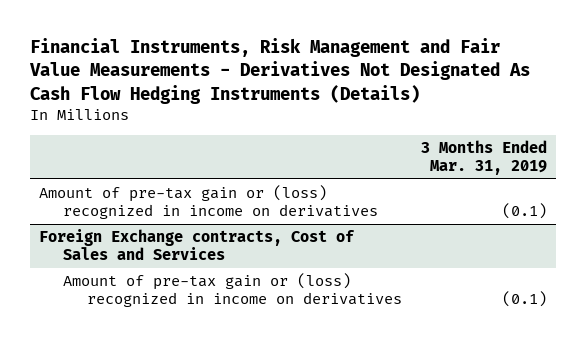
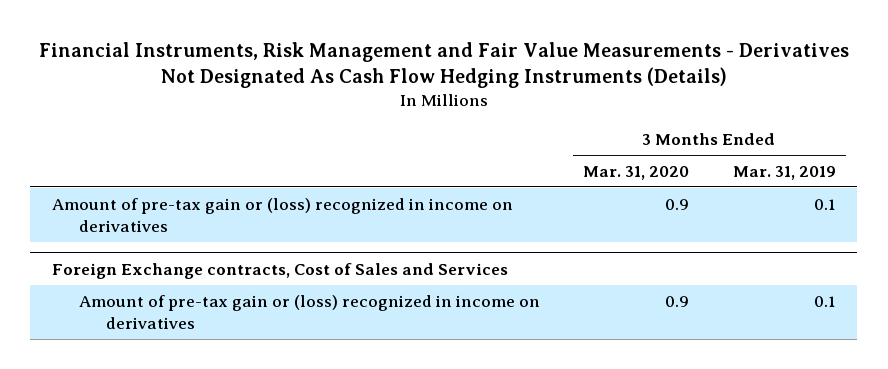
- | 3 Months Ended Mar. 31, 2019
+ | 3 Months Ended Mar. 31, 2020 | 3 Months Ended Mar. 31, 2019
- Amount of pre-tax gain or (loss) recognized in income on derivatives | (0.1)
+ Amount of pre-tax gain or (loss) recognized in income on derivatives | 0.9 | 0.1
@ Foreign Exchange contracts, Cost of Sales and Services
- Amount of pre-tax gain or (loss) recognized in income on derivatives | (0.1)
+ Amount of pre-tax gain or (loss) recognized in income on derivatives | 0.9 | 0.1

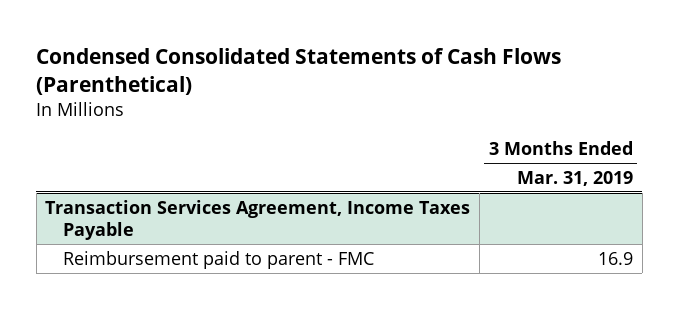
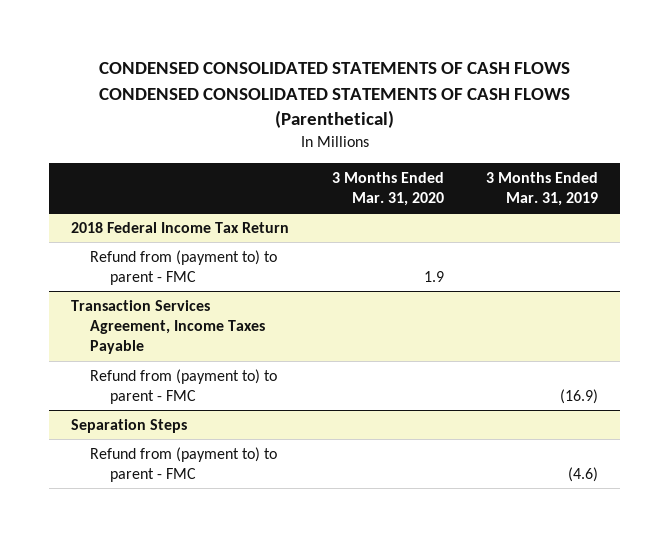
- Condensed Consolidated Statements of Cash Flows (Parenthetical)
+ CONDENSED CONSOLIDATED STATEMENTS OF CASH FLOWS CONDENSED CONSOLIDATED STATEMENTS OF CASH FLOWS (Parenthetical)
- | 3 Months Ended Mar. 31, 2019
+ | 3 Months Ended Mar. 31, 2020 | 3 Months Ended Mar. 31, 2019
+ 2018 Federal Income Tax Return
+ Refund from (payment to) to parent - FMC | 1.9 |
@ Transaction Services Agreement, Income Taxes Payable
- Reimbursement paid to parent - FMC | 16.9
+ Refund from (payment to) to parent - FMC | | (16.9)
+ Separation Steps
+ Refund from (payment to) to parent - FMC | | (4.6)

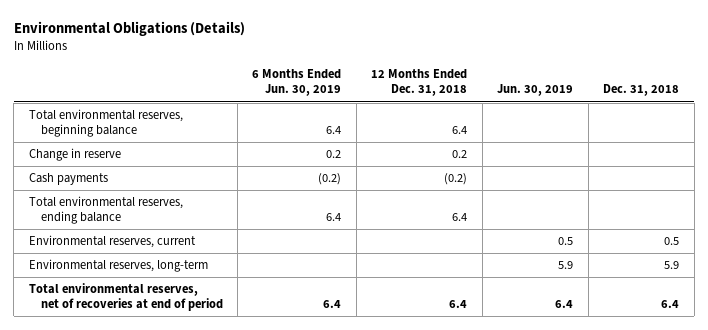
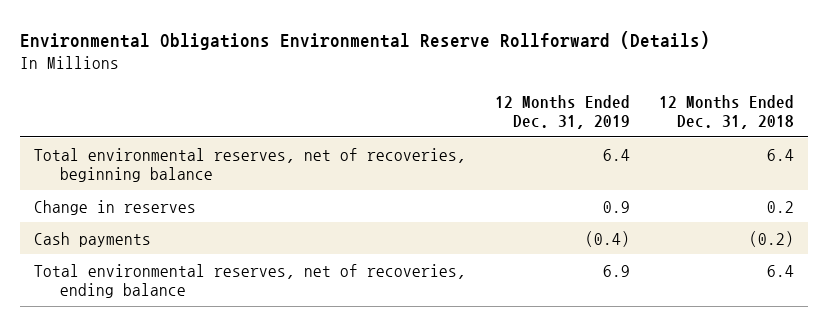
- Environmental Obligations (Details)
+ Environmental Obligations Environmental Reserve Rollforward (Details)
- | 6 Months Ended Jun. 30, 2019 | 12 Months Ended Dec. 31, 2018 | Jun. 30, 2019 | Dec. 31, 2018
+ | 12 Months Ended Dec. 31, 2019 | 12 Months Ended Dec. 31, 2018
- Total environmental reserves, beginning balance | 6.4 | 6.4 | |
- Change in reserve | 0.2 | 0.2 | |
+ Total environmental reserves, net of recoveries, beginning balance | 6.4 | 6.4
+ Change in reserves | 0.9 | 0.2
- Total environmental reserves, ending balance | 6.4 | 6.4 | |
- Environmental reserves, current | | | 0.5 | 0.5
- Environmental reserves, long-term | | | 5.9 | 5.9
- Total environmental reserves, net of recoveries at end of period | 6.4 | 6.4 | 6.4 | 6.4
+ Total environmental reserves, net of recoveries, ending balance | 6.9 | 6.4

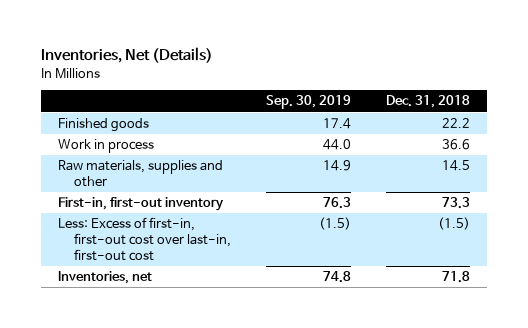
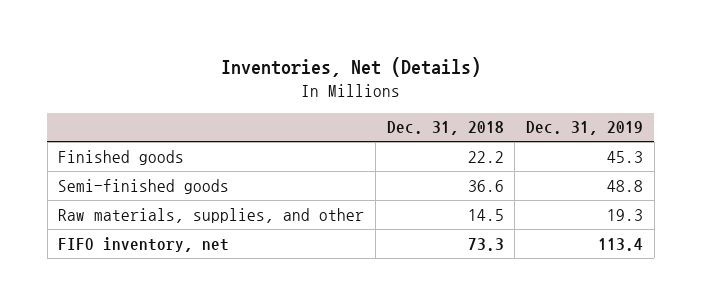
- | Sep. 30, 2019 | Dec. 31, 2018
+ | Dec. 31, 2018 | Dec. 31, 2019
- Work in process | 44.0 | 36.6
- Raw materials, supplies and other | 14.9 | 14.5
- First-in, first-out inventory | 76.3 | 73.3
- Less: Excess of first-in, first-out cost over last-in, first-out cost | (1.5) | (1.5)
- Inventories, net | 74.8 | 71.8
+ Semi-finished goods | 36.6 | 48.8
+ Raw materials, supplies, and other | 14.5 | 19.3
+ FIFO inventory, net | 73.3 | 113.4

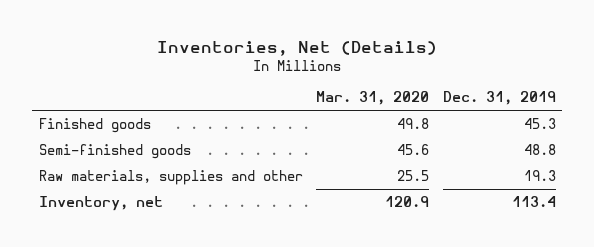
- | Dec. 31, 2018 | Dec. 31, 2019
+ | Mar. 31, 2020 | Dec. 31, 2019
- Raw materials, supplies, and other | 14.5 | 19.3
- FIFO inventory, net | 73.3 | 113.4
+ Raw materials, supplies and other | 25.5 | 19.3
+ Inventory, net | 120.9 | 113.4

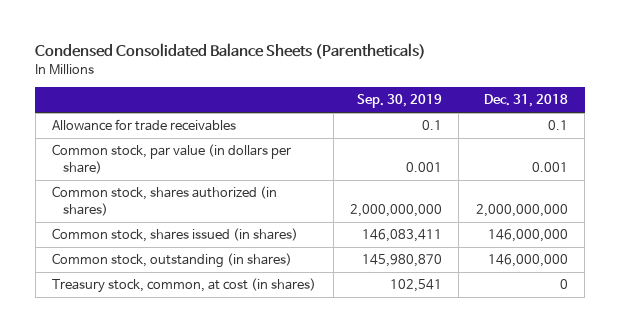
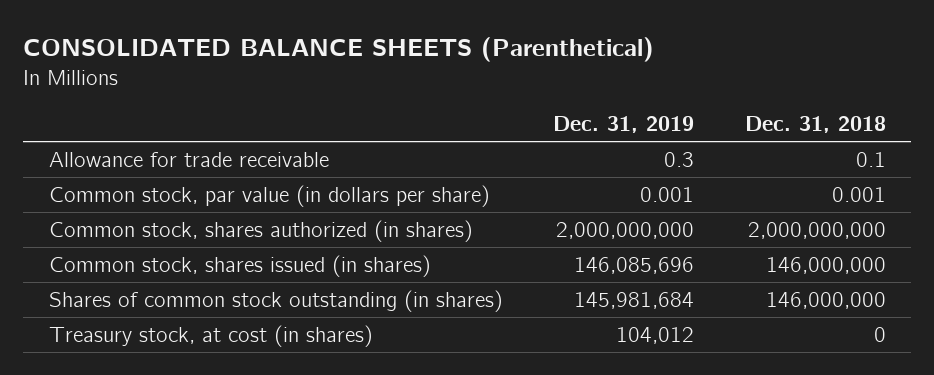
- Condensed Consolidated Balance Sheets (Parentheticals)
+ CONSOLIDATED BALANCE SHEETS (Parenthetical)
- | Sep. 30, 2019 | Dec. 31, 2018
+ | Dec. 31, 2019 | Dec. 31, 2018
- Allowance for trade receivables | 0.1 | 0.1
+ Allowance for trade receivable | 0.3 | 0.1
- Common stock, outstanding (in shares) | 145,980,870 | 146,000,000
- Treasury stock, common, at cost (in shares) | 102,541 | 0
+ Shares of common stock outstanding (in shares) | 145,981,684 | 146,000,000
+ Treasury stock, at cost (in shares) | 104,012 | 0

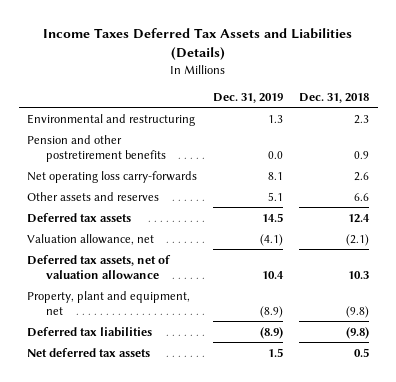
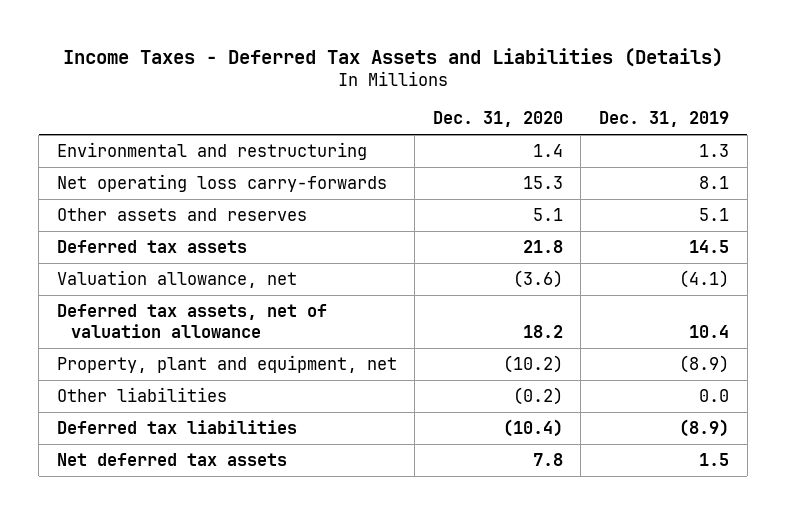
- Income Taxes Deferred Tax Assets and Liabilities (Details)
+ Income Taxes - Deferred Tax Assets and Liabilities (Details)
- | Dec. 31, 2019 | Dec. 31, 2018
+ | Dec. 31, 2020 | Dec. 31, 2019
- Pension and other postretirement benefits | 0.0 | 0.9
+ Other liabilities | (0.2) | 0.0

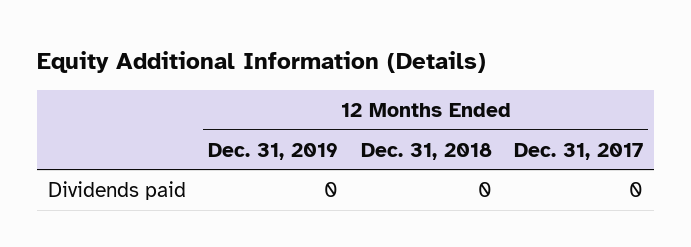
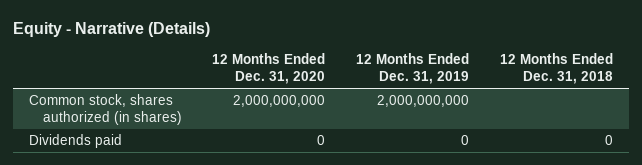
- Equity Additional Information (Details)
+ Equity - Narrative (Details)
- | 12 Months Ended Dec. 31, 2019 | 12 Months Ended Dec. 31, 2018 | 12 Months Ended Dec. 31, 2017
+ | 12 Months Ended Dec. 31, 2020 | 12 Months Ended Dec. 31, 2019 | 12 Months Ended Dec. 31, 2018
+ Common stock, shares authorized (in shares) | 2,000,000,000 | 2,000,000,000 |

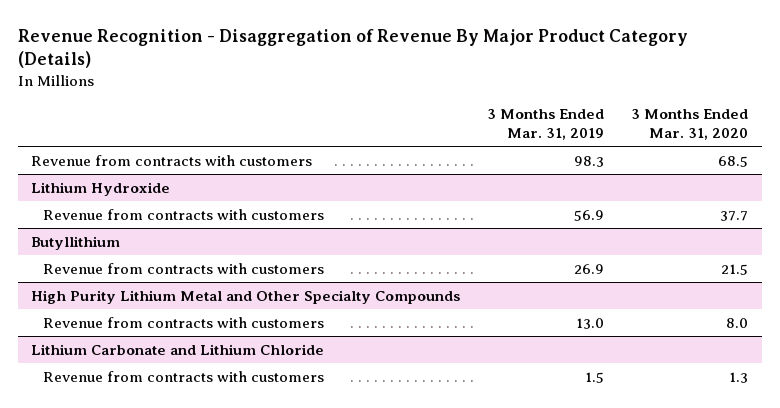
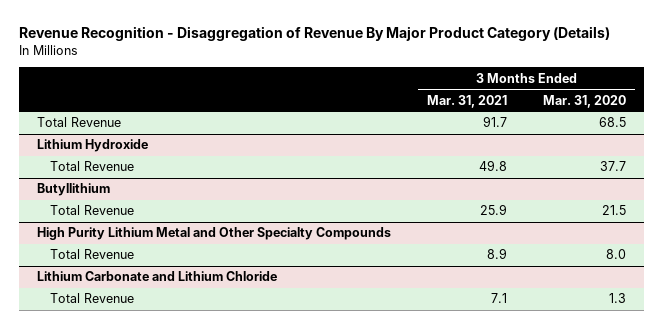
- | 3 Months Ended Mar. 31, 2019 | 3 Months Ended Mar. 31, 2020
+ | 3 Months Ended Mar. 31, 2021 | 3 Months Ended Mar. 31, 2020
- Revenue from contracts with customers | 98.3 | 68.5
+ Total Revenue | 91.7 | 68.5
@ Lithium Hydroxide
- Revenue from contracts with customers | 56.9 | 37.7
+ Total Revenue | 49.8 | 37.7
@ Butyllithium
- Revenue from contracts with customers | 26.9 | 21.5
+ Total Revenue | 25.9 | 21.5
@ High Purity Lithium Metal and Other Specialty Compounds
- Revenue from contracts with customers | 13.0 | 8.0
+ Total Revenue | 8.9 | 8.0
@ Lithium Carbonate and Lithium Chloride
- Revenue from contracts with customers | 1.5 | 1.3
+ Total Revenue | 7.1 | 1.3

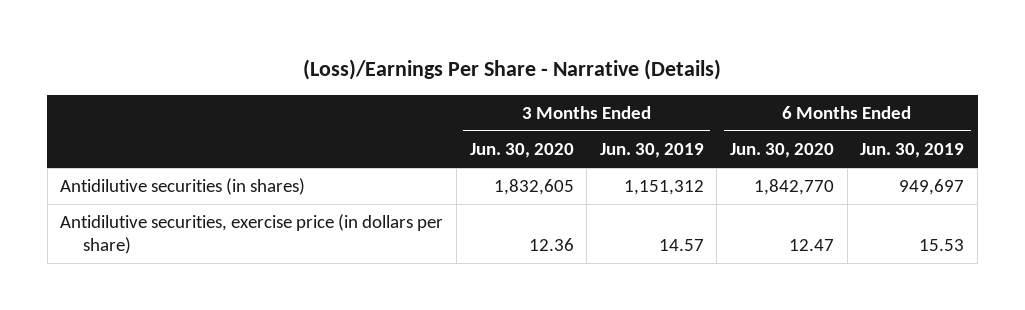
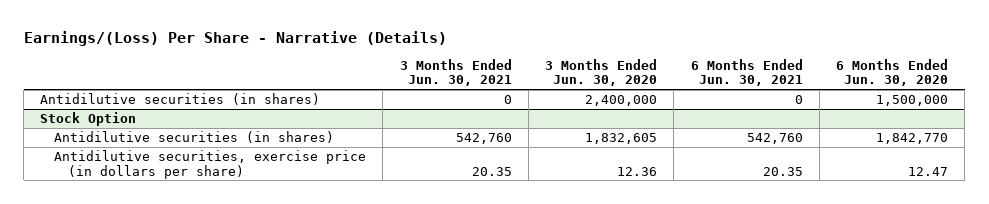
- (Loss)/Earnings Per Share - Narrative (Details)
+ Earnings/(Loss) Per Share - Narrative (Details)
- | 3 Months Ended Jun. 30, 2020 | 3 Months Ended Jun. 30, 2019 | 6 Months Ended Jun. 30, 2020 | 6 Months Ended Jun. 30, 2019
+ | 3 Months Ended Jun. 30, 2021 | 3 Months Ended Jun. 30, 2020 | 6 Months Ended Jun. 30, 2021 | 6 Months Ended Jun. 30, 2020
+ Antidilutive securities (in shares) | 0 | 2,400,000 | 0 | 1,500,000
+ Stock Option

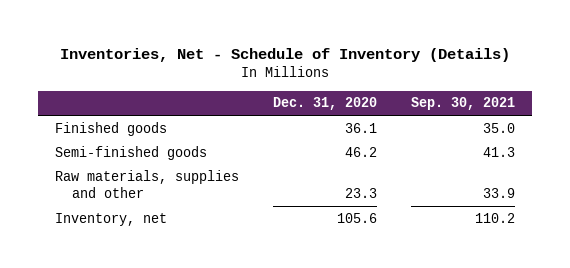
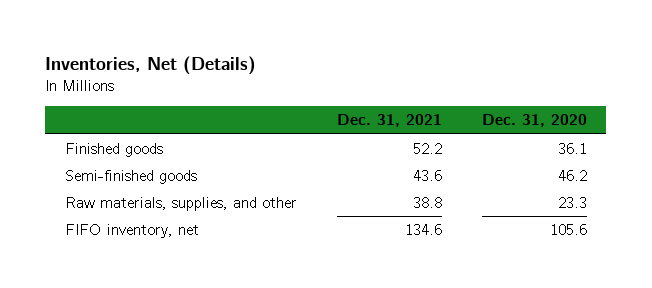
- Inventories, Net - Schedule of Inventory (Details)
+ Inventories, Net (Details)
- | Dec. 31, 2020 | Sep. 30, 2021
+ | Dec. 31, 2021 | Dec. 31, 2020
- Raw materials, supplies and other | 23.3 | 33.9
- Inventory, net | 105.6 | 110.2
+ Raw materials, supplies, and other | 38.8 | 23.3
+ FIFO inventory, net | 134.6 | 105.6

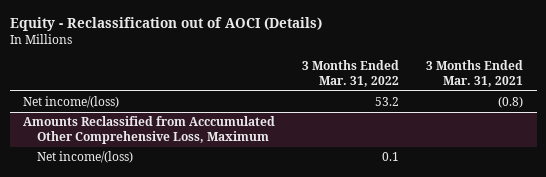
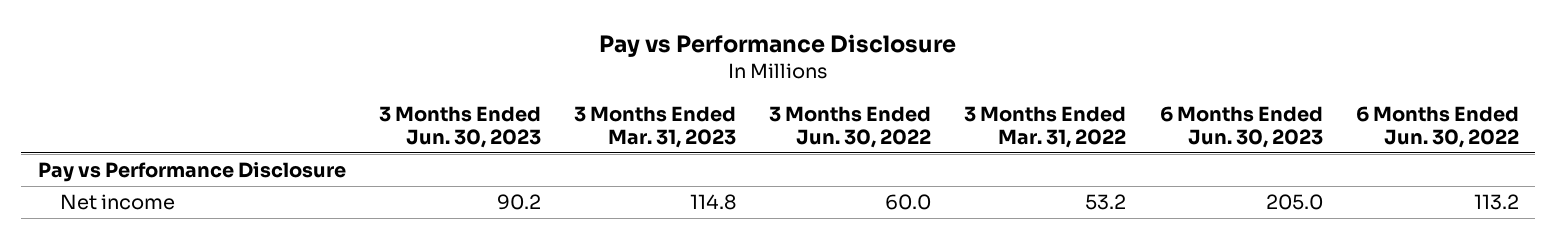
- Equity - Reclassification out of AOCI (Details)
+ Pay vs Performance Disclosure
- | 3 Months Ended Mar. 31, 2022 | 3 Months Ended Mar. 31, 2021
+ | 3 Months Ended Jun. 30, 2023 | 3 Months Ended Mar. 31, 2023 | 3 Months Ended Jun. 30, 2022 | 3 Months Ended Mar. 31, 2022 | 6 Months Ended Jun. 30, 2023 | 6 Months Ended Jun. 30, 2022
- Net income/(loss) | 53.2 | (0.8)
- Amounts Reclassified from Acccumulated Other Comprehensive Loss, Maximum
- Net income/(loss) | 0.1 |
+ Pay vs Performance Disclosure
+ Net income | 90.2 | 114.8 | 60.0 | 53.2 | 205.0 | 113.2

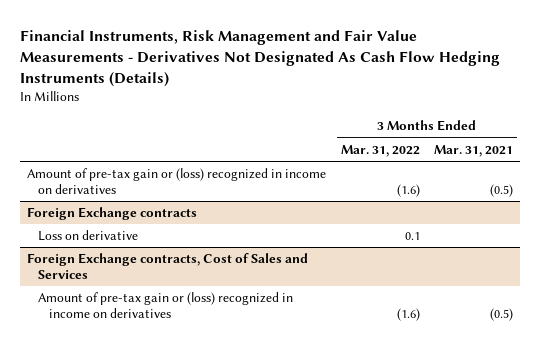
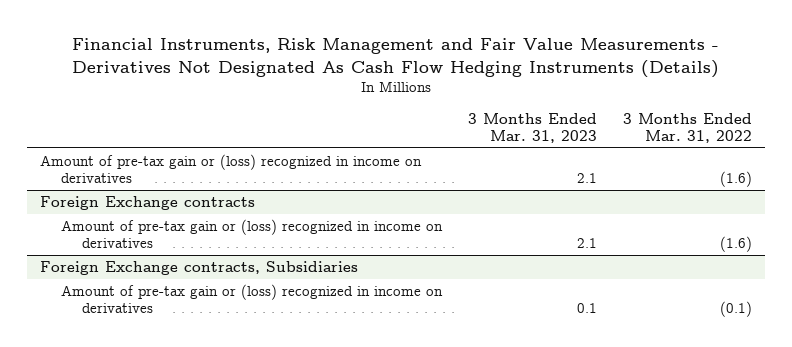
- | 3 Months Ended Mar. 31, 2022 | 3 Months Ended Mar. 31, 2021
+ | 3 Months Ended Mar. 31, 2023 | 3 Months Ended Mar. 31, 2022
@ Foreign Exchange contracts
- Loss on derivative | 0.1 |
- Foreign Exchange contracts, Cost of Sales and Services
+ Foreign Exchange contracts, Subsidiaries
+ Amount of pre-tax gain or (loss) recognized in income on derivatives | 0.1 | (0.1)

